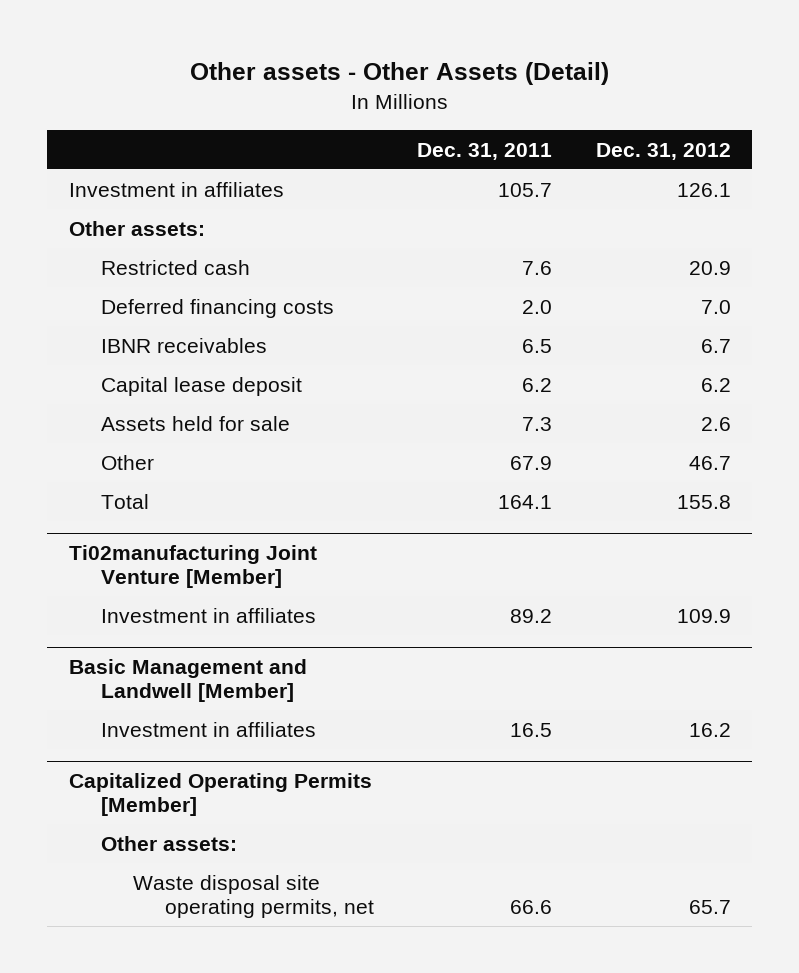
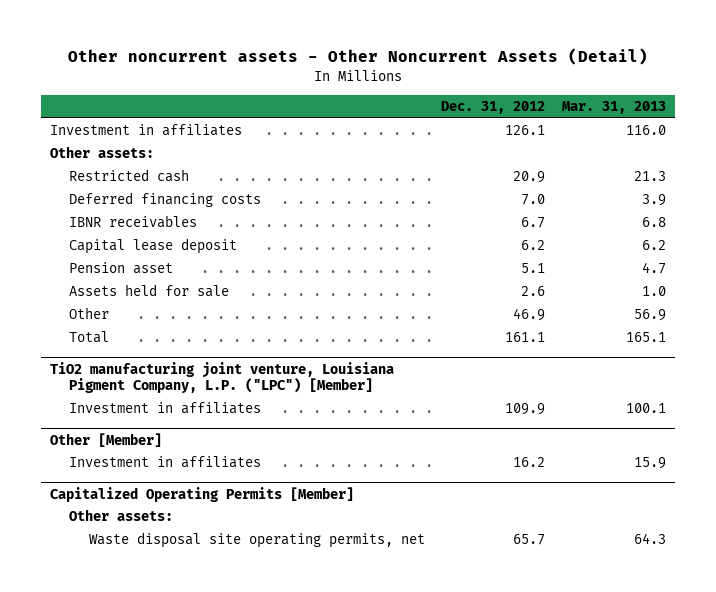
- Other assets - Other Assets (Detail)
+ Other noncurrent assets - Other Noncurrent Assets (Detail)
- | Dec. 31, 2011 | Dec. 31, 2012
+ | Dec. 31, 2012 | Mar. 31, 2013
+ Pension asset | 5.1 | 4.7
- Other | 67.9 | 46.7
- Total | 164.1 | 155.8
- Ti02manufacturing Joint Venture [Member]
+ Other | 46.9 | 56.9
+ Total | 161.1 | 165.1
+ TiO2 manufacturing joint venture, Louisiana Pigment Company, L.P. ("LPC") [Member]
- Basic Management and Landwell [Member]
+ Other [Member]

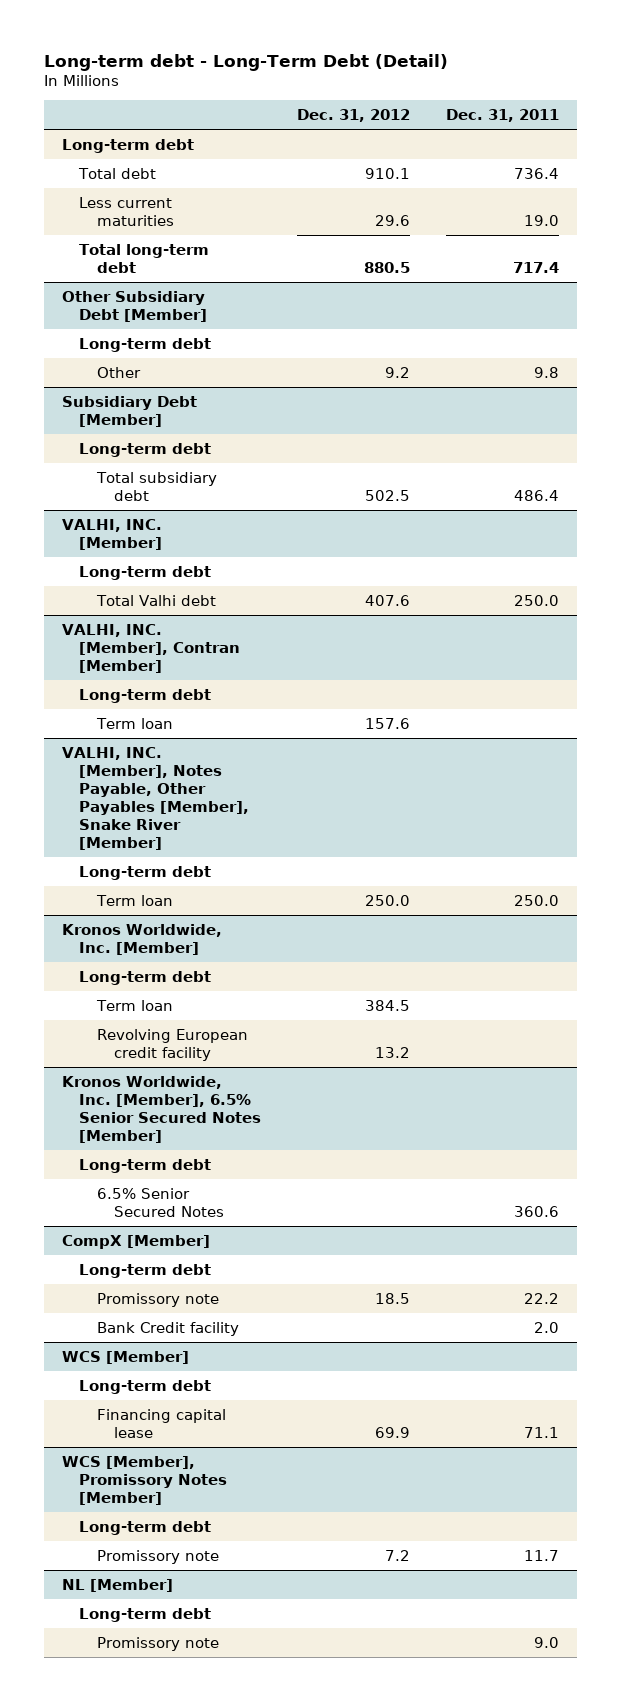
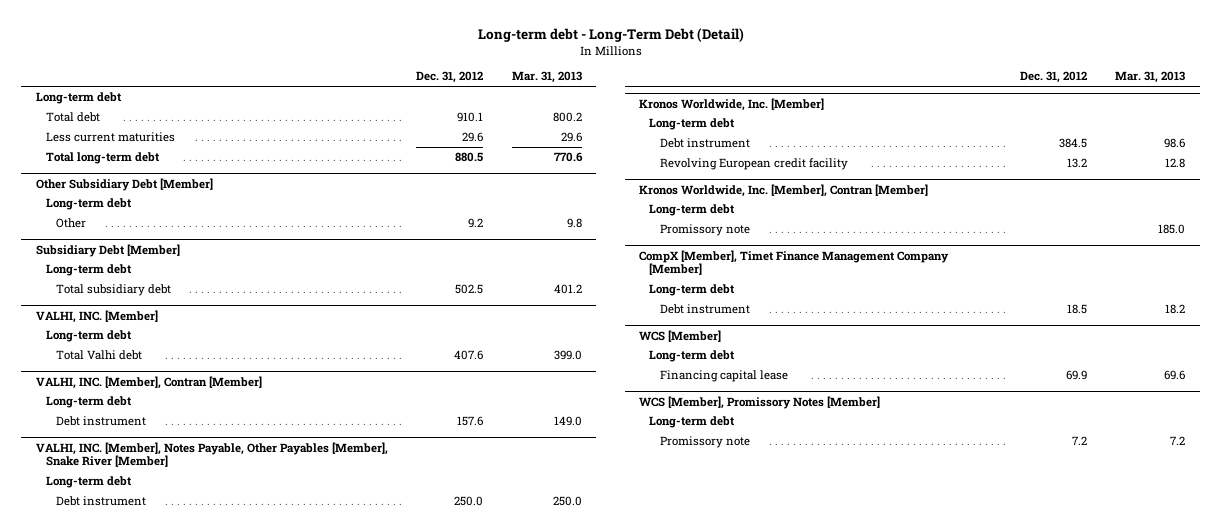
- | Dec. 31, 2012 | Dec. 31, 2011
+ | Dec. 31, 2012 | Mar. 31, 2013
@ VALHI, INC. [Member], Contran [Member]
- Term loan | 157.6 |
+ Debt instrument | 157.6 | 149.0
@ VALHI, INC. [Member], Notes Payable, Other Payables [Member], Snake River [Member]
- Term loan | 250.0 | 250.0
+ Debt instrument | 250.0 | 250.0
@ Kronos Worldwide, Inc. [Member]
- Term loan | 384.5 |
+ Debt instrument | 384.5 | 98.6
- Kronos Worldwide, Inc. [Member], 6.5% Senior Secured Notes [Member]
+ Kronos Worldwide, Inc. [Member], Contran [Member]
- 6.5% Senior Secured Notes | | 360.6
- CompX [Member]
+ Promissory note | | 185.0
+ CompX [Member], Timet Finance Management Company [Member]
- Promissory note | 18.5 | 22.2
- Bank Credit facility | | 2.0
+ Debt instrument | 18.5 | 18.2
- NL [Member]
- Long-term debt
- Promissory note | | 9.0

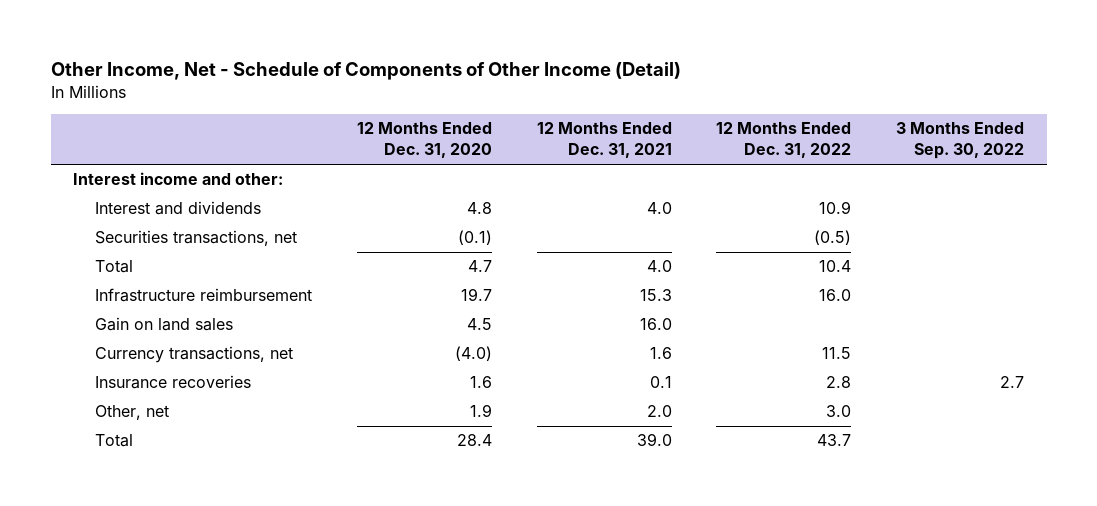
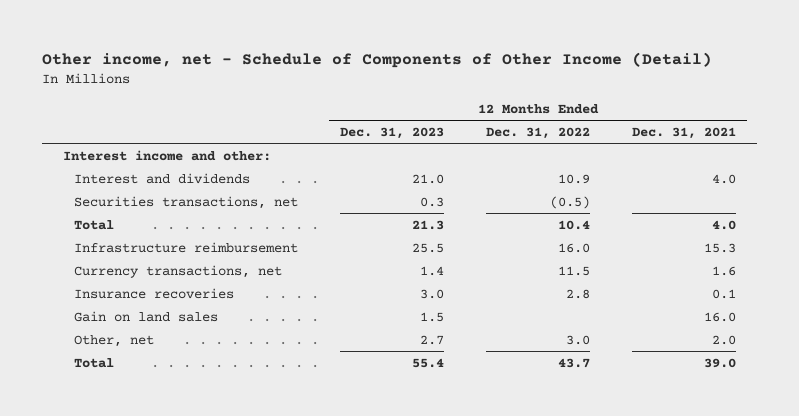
- Other Income, Net - Schedule of Components of Other Income (Detail)
+ Other income, net - Schedule of Components of Other Income (Detail)
- | 12 Months Ended Dec. 31, 2020 | 12 Months Ended Dec. 31, 2021 | 12 Months Ended Dec. 31, 2022 | 3 Months Ended Sep. 30, 2022
+ | 12 Months Ended Dec. 31, 2023 | 12 Months Ended Dec. 31, 2022 | 12 Months Ended Dec. 31, 2021
moved down: Gain on land sales | 1.5 | | 16.0

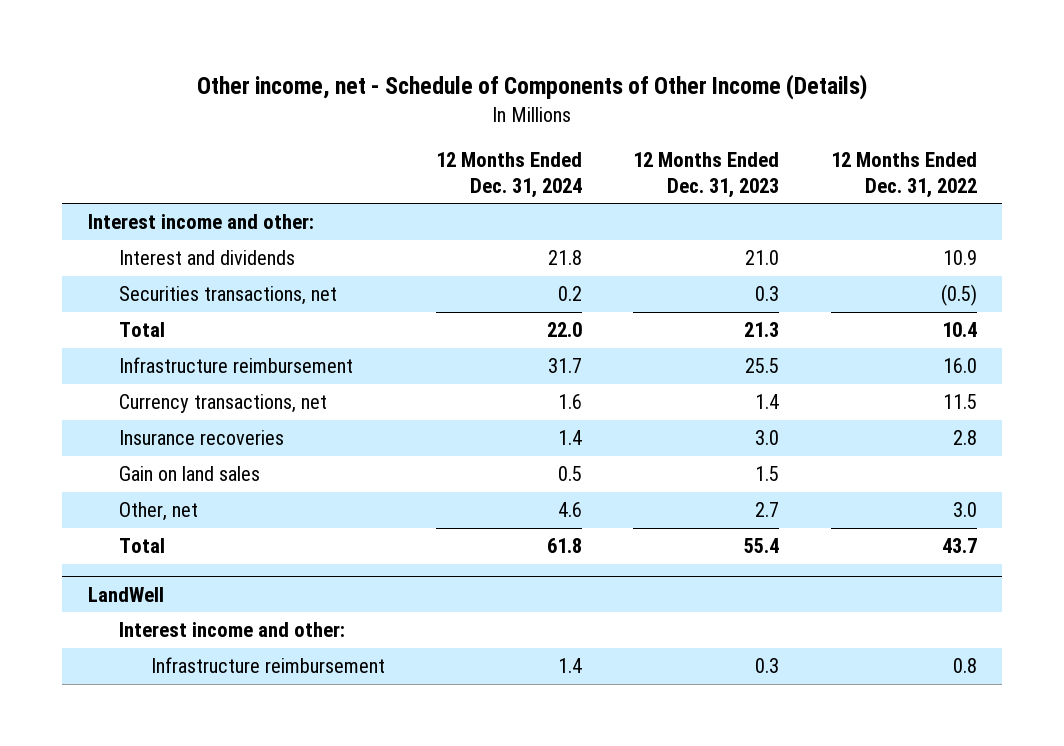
- Other income, net - Schedule of Components of Other Income (Detail)
+ Other income, net - Schedule of Components of Other Income (Details)
- | 12 Months Ended Dec. 31, 2023 | 12 Months Ended Dec. 31, 2022 | 12 Months Ended Dec. 31, 2021
+ | 12 Months Ended Dec. 31, 2024 | 12 Months Ended Dec. 31, 2023 | 12 Months Ended Dec. 31, 2022
+ LandWell
+ Interest income and other:
+ Infrastructure reimbursement | 1.4 | 0.3 | 0.8

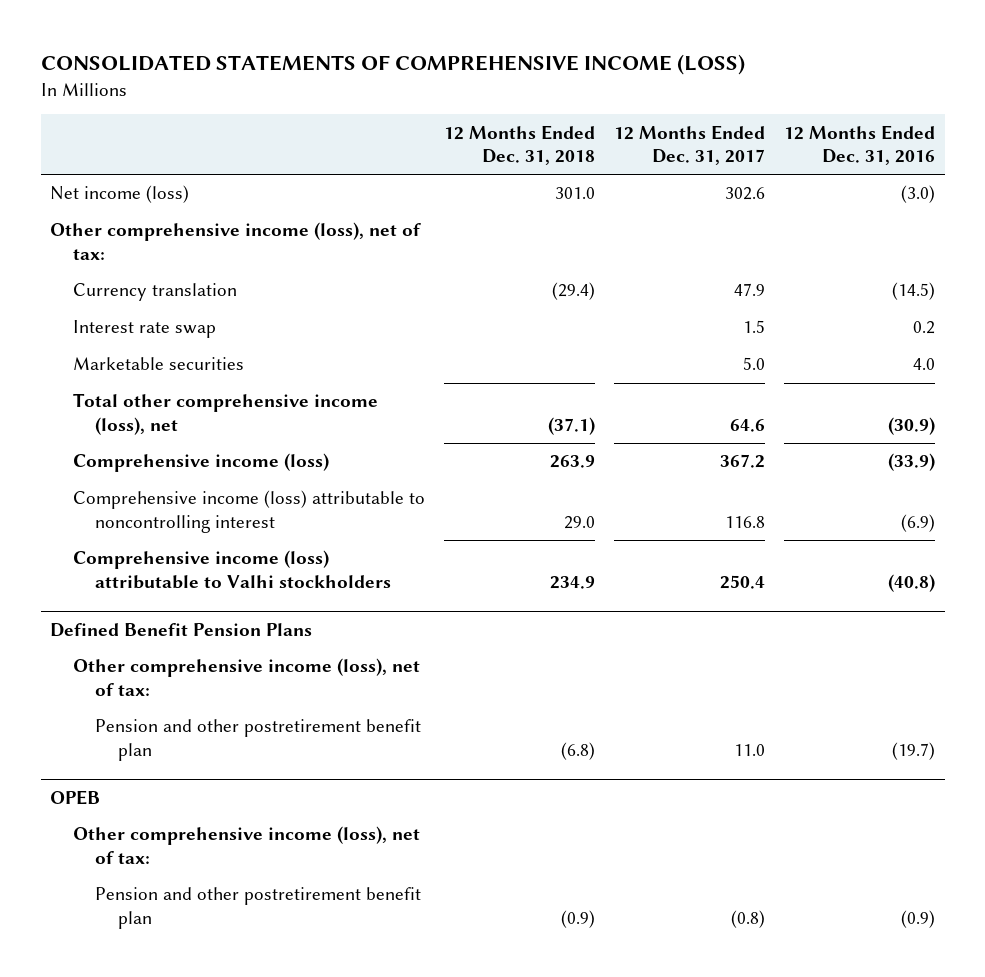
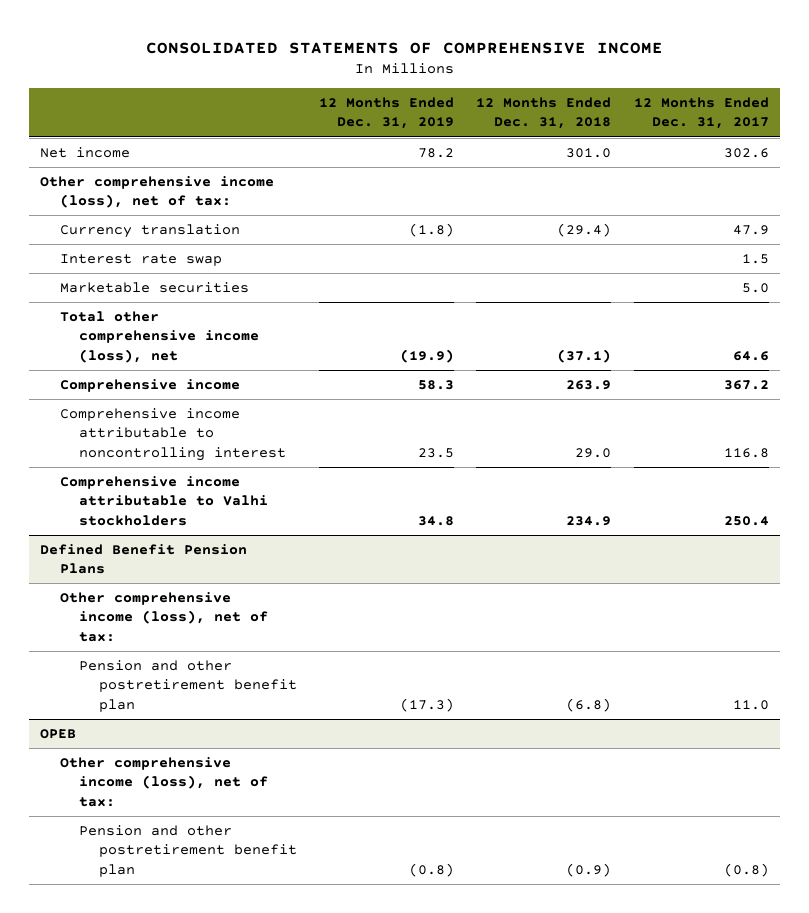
- CONSOLIDATED STATEMENTS OF COMPREHENSIVE INCOME (LOSS)
+ CONSOLIDATED STATEMENTS OF COMPREHENSIVE INCOME
- | 12 Months Ended Dec. 31, 2018 | 12 Months Ended Dec. 31, 2017 | 12 Months Ended Dec. 31, 2016
+ | 12 Months Ended Dec. 31, 2019 | 12 Months Ended Dec. 31, 2018 | 12 Months Ended Dec. 31, 2017
- Net income (loss) | 301.0 | 302.6 | (3.0)
+ Net income | 78.2 | 301.0 | 302.6
- Comprehensive income (loss) | 263.9 | 367.2 | (33.9)
- Comprehensive income (loss) attributable to noncontrolling interest | 29.0 | 116.8 | (6.9)
- Comprehensive income (loss) attributable to Valhi stockholders | 234.9 | 250.4 | (40.8)
+ Comprehensive income | 58.3 | 263.9 | 367.2
+ Comprehensive income attributable to noncontrolling interest | 23.5 | 29.0 | 116.8
+ Comprehensive income attributable to Valhi stockholders | 34.8 | 234.9 | 250.4

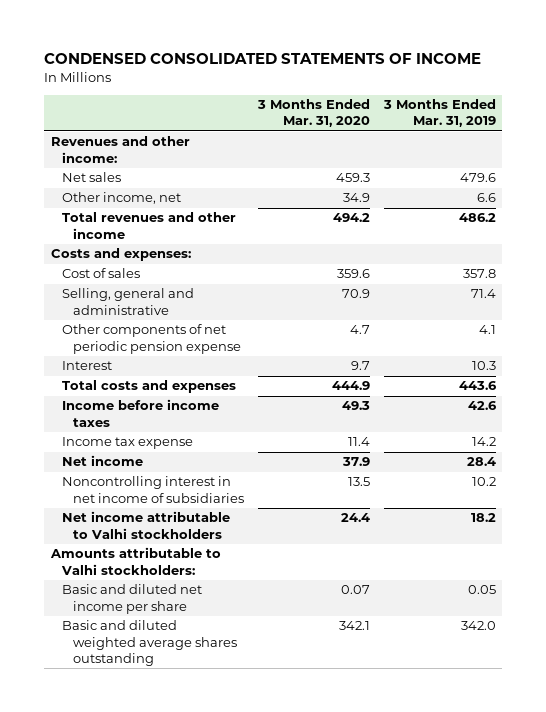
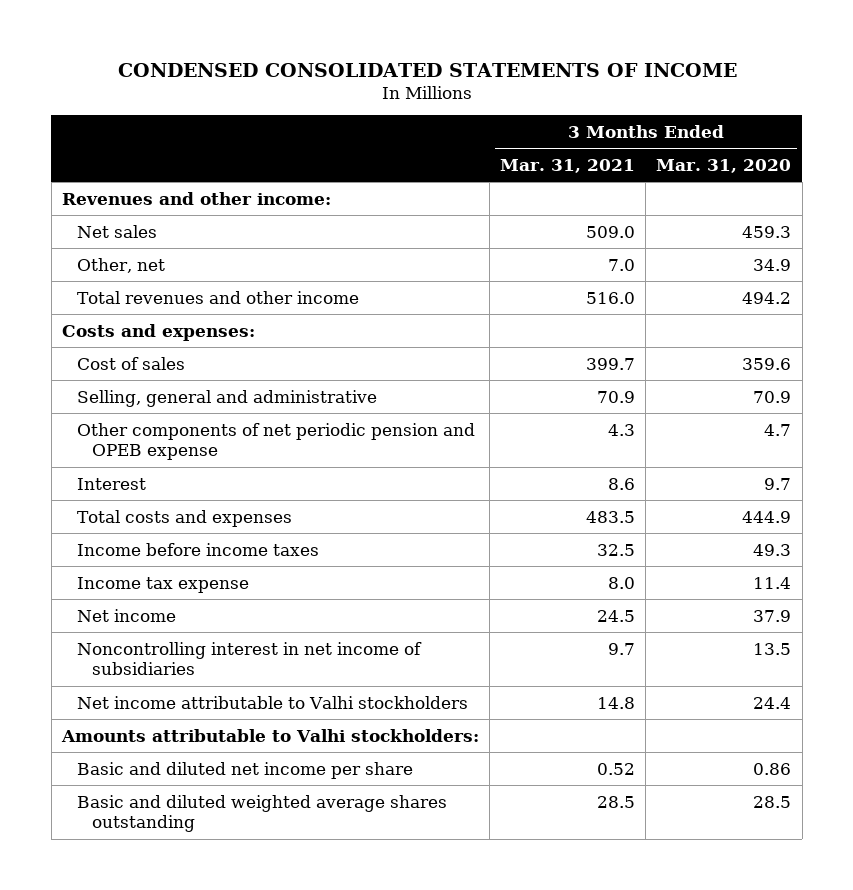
- | 3 Months Ended Mar. 31, 2020 | 3 Months Ended Mar. 31, 2019
+ | 3 Months Ended Mar. 31, 2021 | 3 Months Ended Mar. 31, 2020
- Other income, net | 34.9 | 6.6
+ Other, net | 7.0 | 34.9
- Other components of net periodic pension expense | 4.7 | 4.1
+ Other components of net periodic pension and OPEB expense | 4.3 | 4.7
- Basic and diluted net income per share | 0.07 | 0.05
- Basic and diluted weighted average shares outstanding | 342.1 | 342.0
+ Basic and diluted net income per share | 0.52 | 0.86
+ Basic and diluted weighted average shares outstanding | 28.5 | 28.5

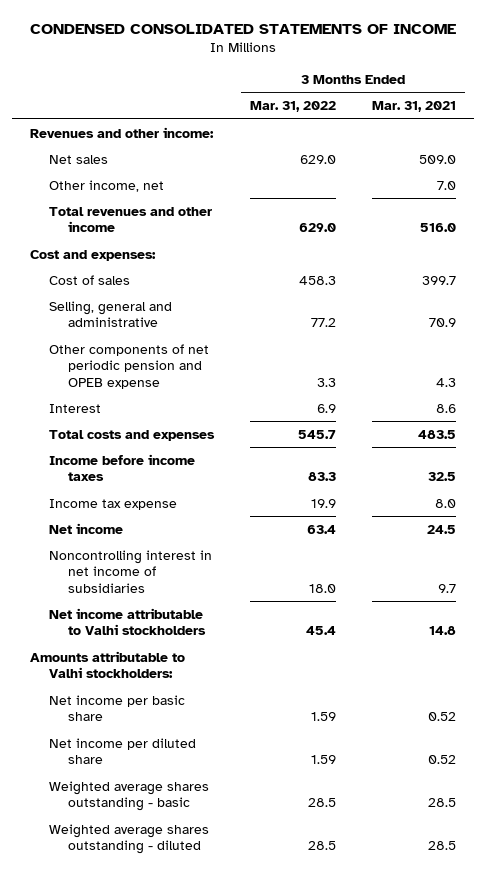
- | 3 Months Ended Mar. 31, 2021 | 3 Months Ended Mar. 31, 2020
+ | 3 Months Ended Mar. 31, 2022 | 3 Months Ended Mar. 31, 2021
- Other, net | 7.0 | 34.9
+ Other income, net | | 7.0
- Costs and expenses:
+ Cost and expenses:
- Basic and diluted net income per share | 0.52 | 0.86
- Basic and diluted weighted average shares outstanding | 28.5 | 28.5
+ Net income per basic share | 1.59 | 0.52
+ Net income per diluted share | 1.59 | 0.52
+ Weighted average shares outstanding - basic | 28.5 | 28.5
+ Weighted average shares outstanding - diluted | 28.5 | 28.5

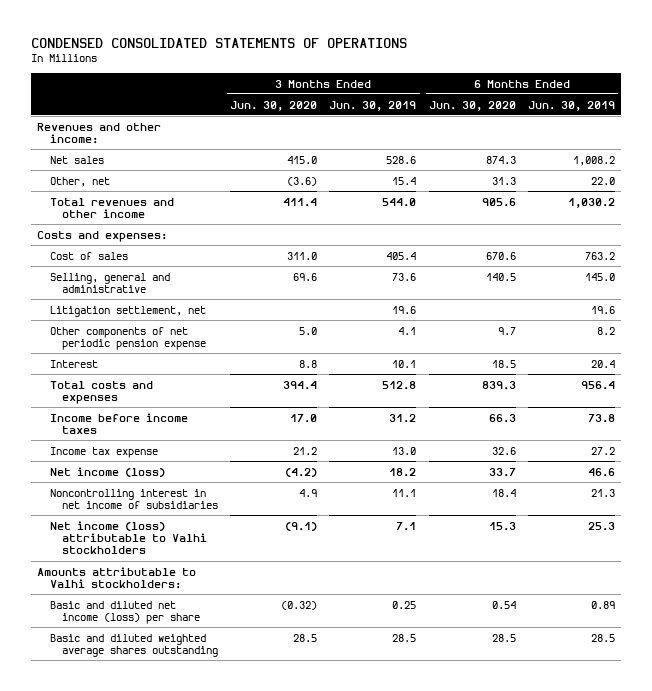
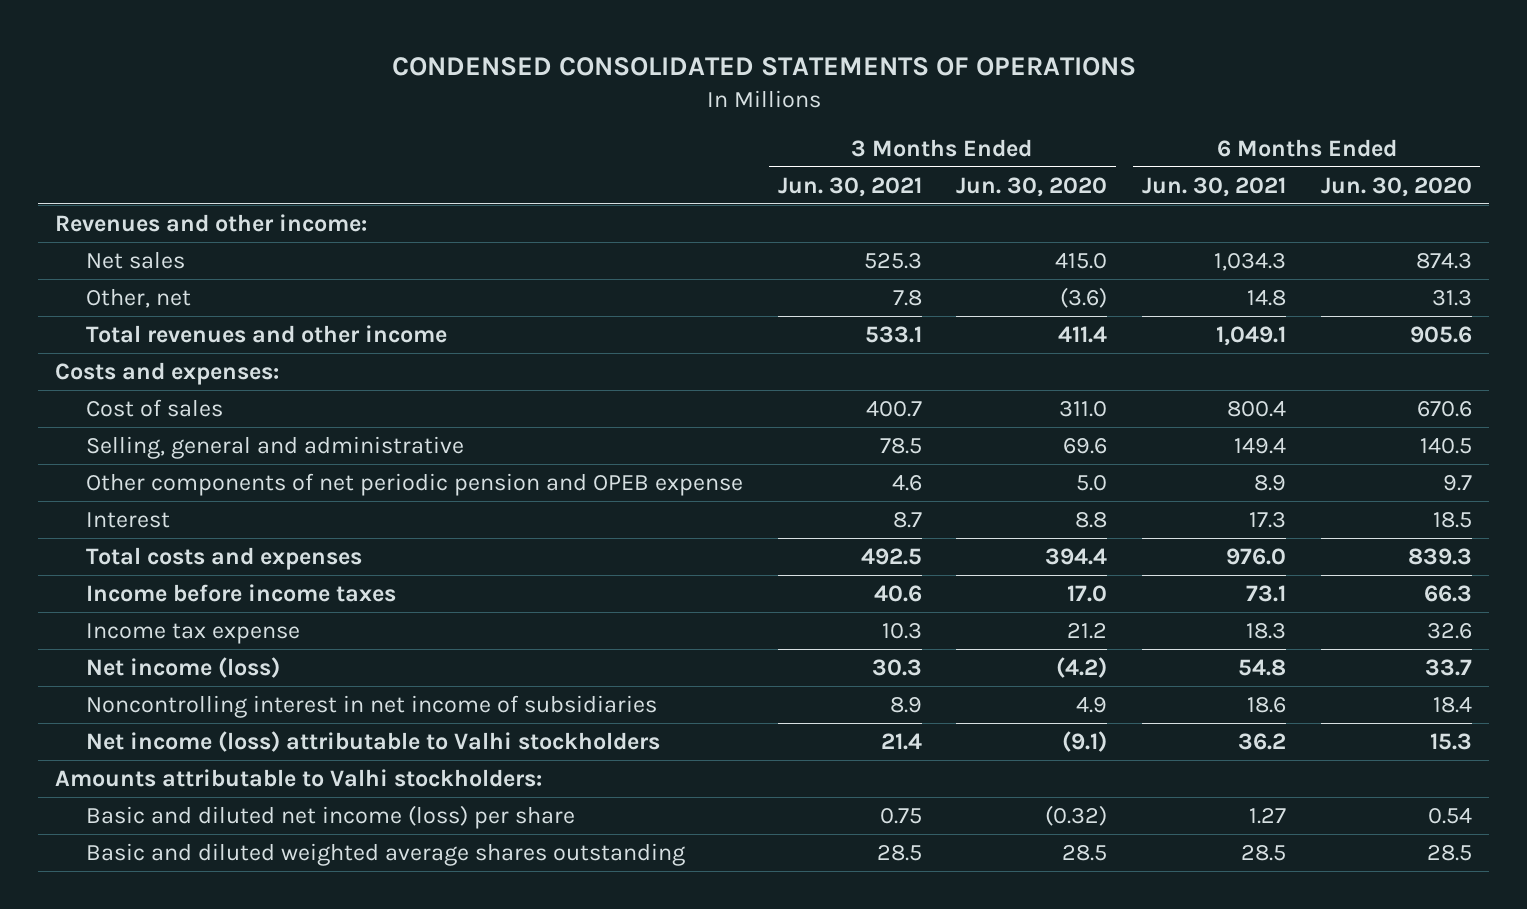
- | 3 Months Ended Jun. 30, 2020 | 3 Months Ended Jun. 30, 2019 | 6 Months Ended Jun. 30, 2020 | 6 Months Ended Jun. 30, 2019
+ | 3 Months Ended Jun. 30, 2021 | 3 Months Ended Jun. 30, 2020 | 6 Months Ended Jun. 30, 2021 | 6 Months Ended Jun. 30, 2020
- Litigation settlement, net | | 19.6 | | 19.6
- Other components of net periodic pension expense | 5.0 | 4.1 | 9.7 | 8.2
+ Other components of net periodic pension and OPEB expense | 4.6 | 5.0 | 8.9 | 9.7

